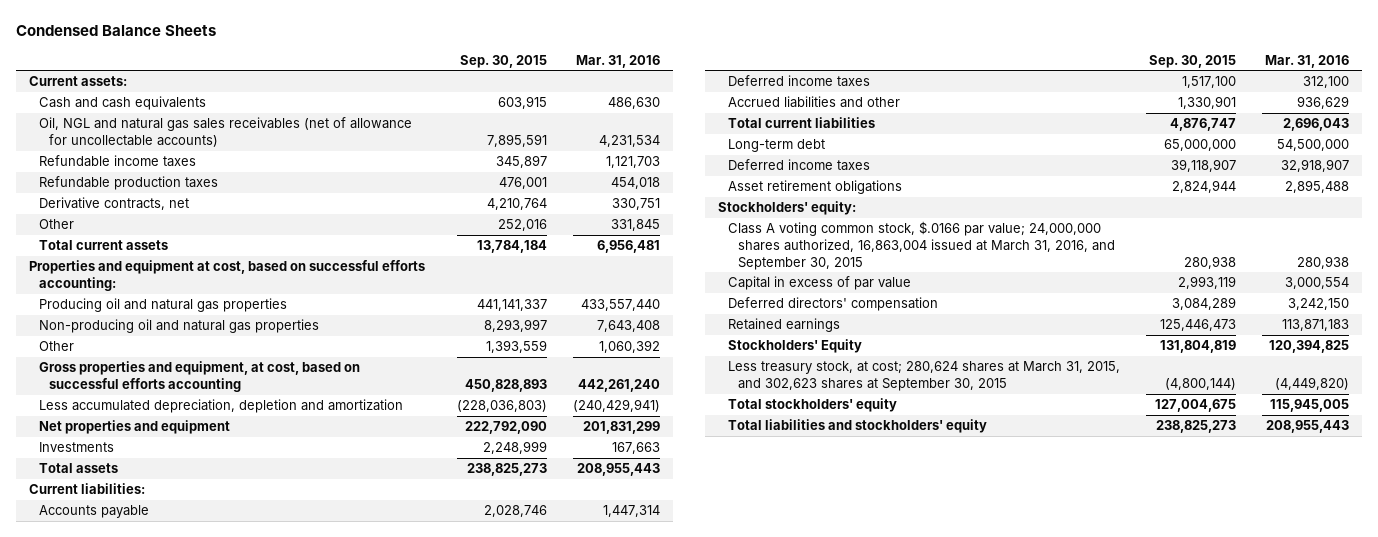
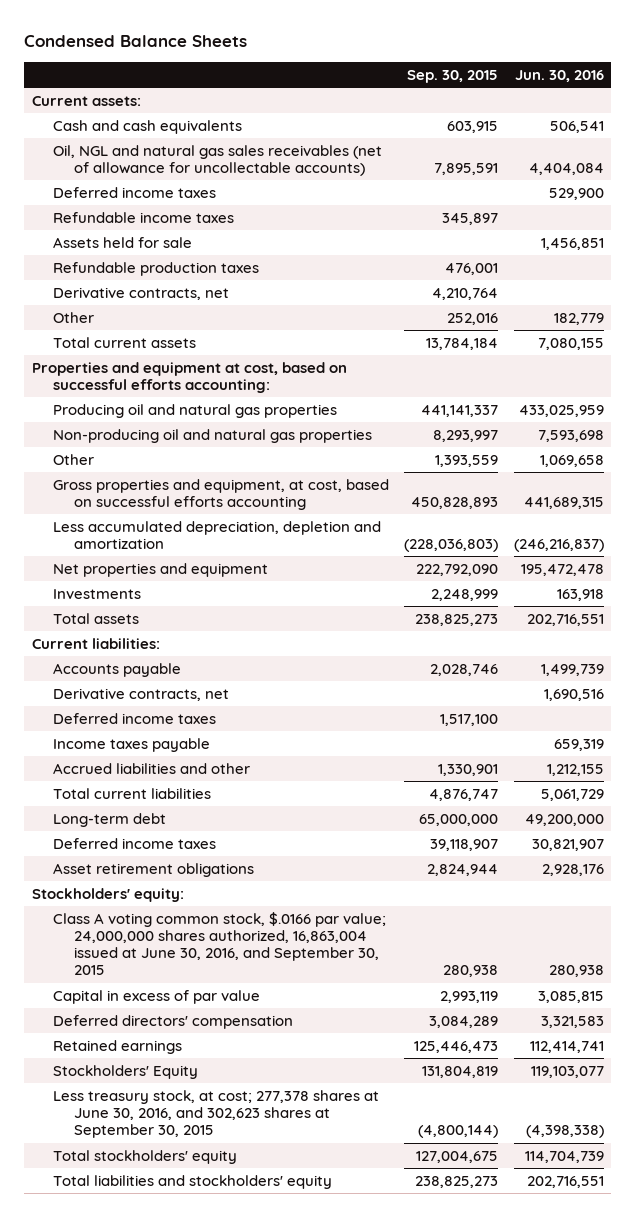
- | Sep. 30, 2015 | Mar. 31, 2016
+ | Sep. 30, 2015 | Jun. 30, 2016
+ Deferred income taxes | | 529,900
+ Assets held for sale | | 1,456,851
+ Derivative contracts, net | | 1,690,516
+ Income taxes payable | | 659,319
- Class A voting common stock, $.0166 par value; 24,000,000 shares authorized, 16,863,004 issued at March 31, 2016, and September 30, 2015 | 280,938 | 280,938
+ Class A voting common stock, $.0166 par value; 24,000,000 shares authorized, 16,863,004 issued at June 30, 2016, and September 30, 2015 | 280,938 | 280,938
- Less treasury stock, at cost; 280,624 shares at March 31, 2015, and 302,623 shares at September 30, 2015 | (4,800,144) | (4,449,820)
+ Less treasury stock, at cost; 277,378 shares at June 30, 2016, and 302,623 shares at September 30, 2015 | (4,800,144) | (4,398,338)

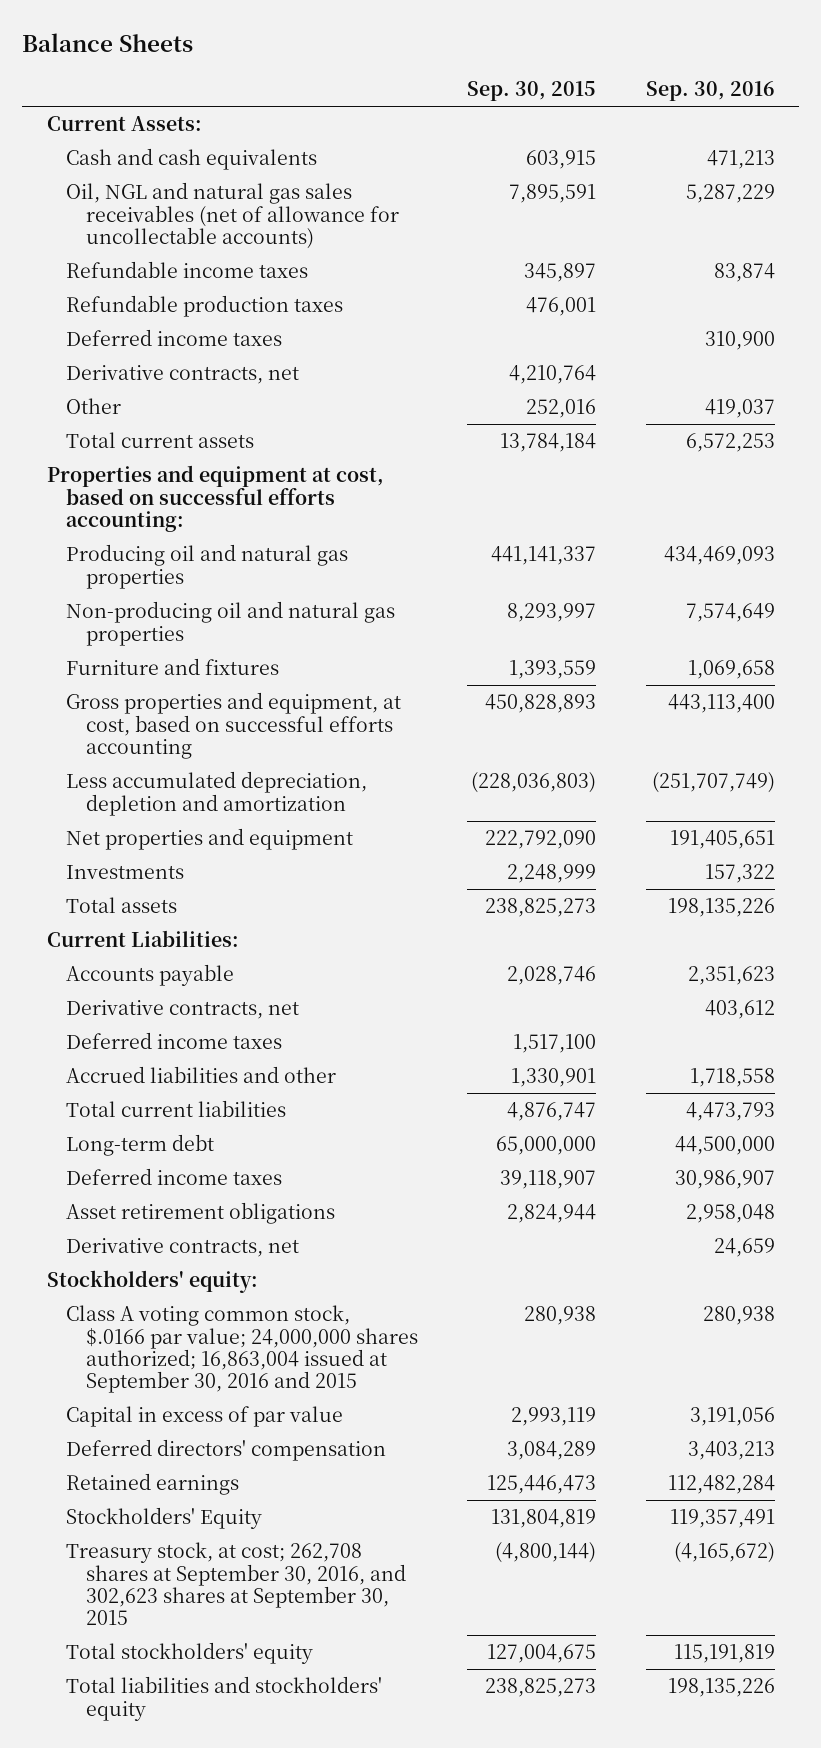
- Condensed Balance Sheets
+ Balance Sheets
- | Sep. 30, 2015 | Jun. 30, 2016
+ | Sep. 30, 2015 | Sep. 30, 2016
- Current assets:
+ Current Assets:
- Assets held for sale | | 1,456,851
moved down: Deferred income taxes | | 310,900
- Other | 1,393,559 | 1,069,658
+ Furniture and fixtures | 1,393,559 | 1,069,658
- Current liabilities:
+ Current Liabilities:
- Income taxes payable | | 659,319
+ Derivative contracts, net | | 24,659
- Class A voting common stock, $.0166 par value; 24,000,000 shares authorized, 16,863,004 issued at June 30, 2016, and September 30, 2015 | 280,938 | 280,938
+ Class A voting common stock, $.0166 par value; 24,000,000 shares authorized; 16,863,004 issued at September 30, 2016 and 2015 | 280,938 | 280,938
- Less treasury stock, at cost; 277,378 shares at June 30, 2016, and 302,623 shares at September 30, 2015 | (4,800,144) | (4,398,338)
+ Treasury stock, at cost; 262,708 shares at September 30, 2016, and 302,623 shares at September 30, 2015 | (4,800,144) | (4,165,672)

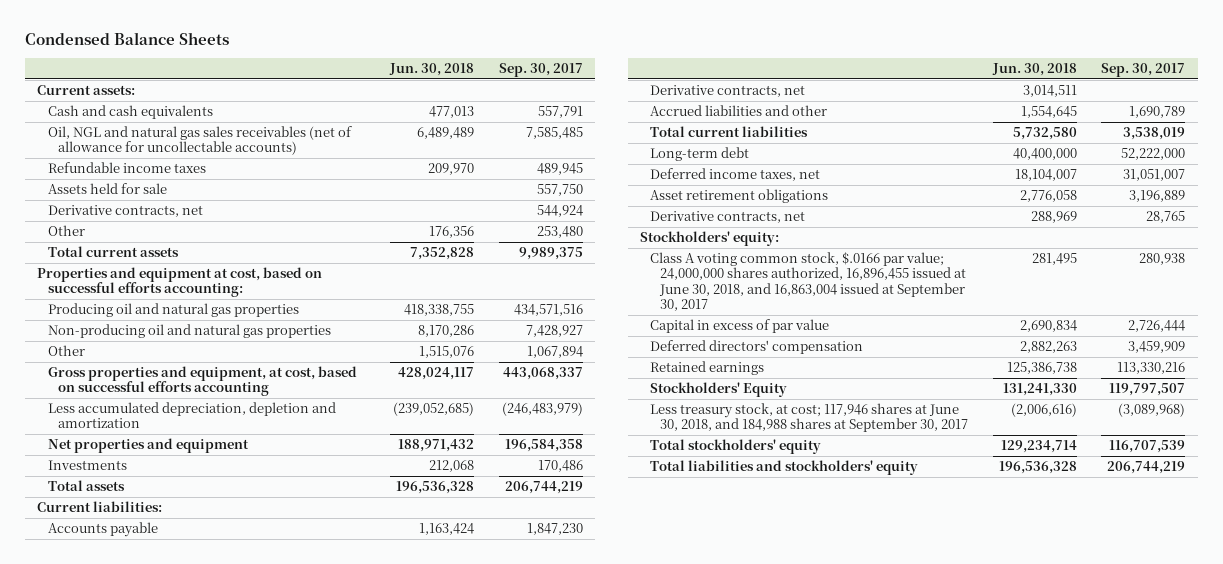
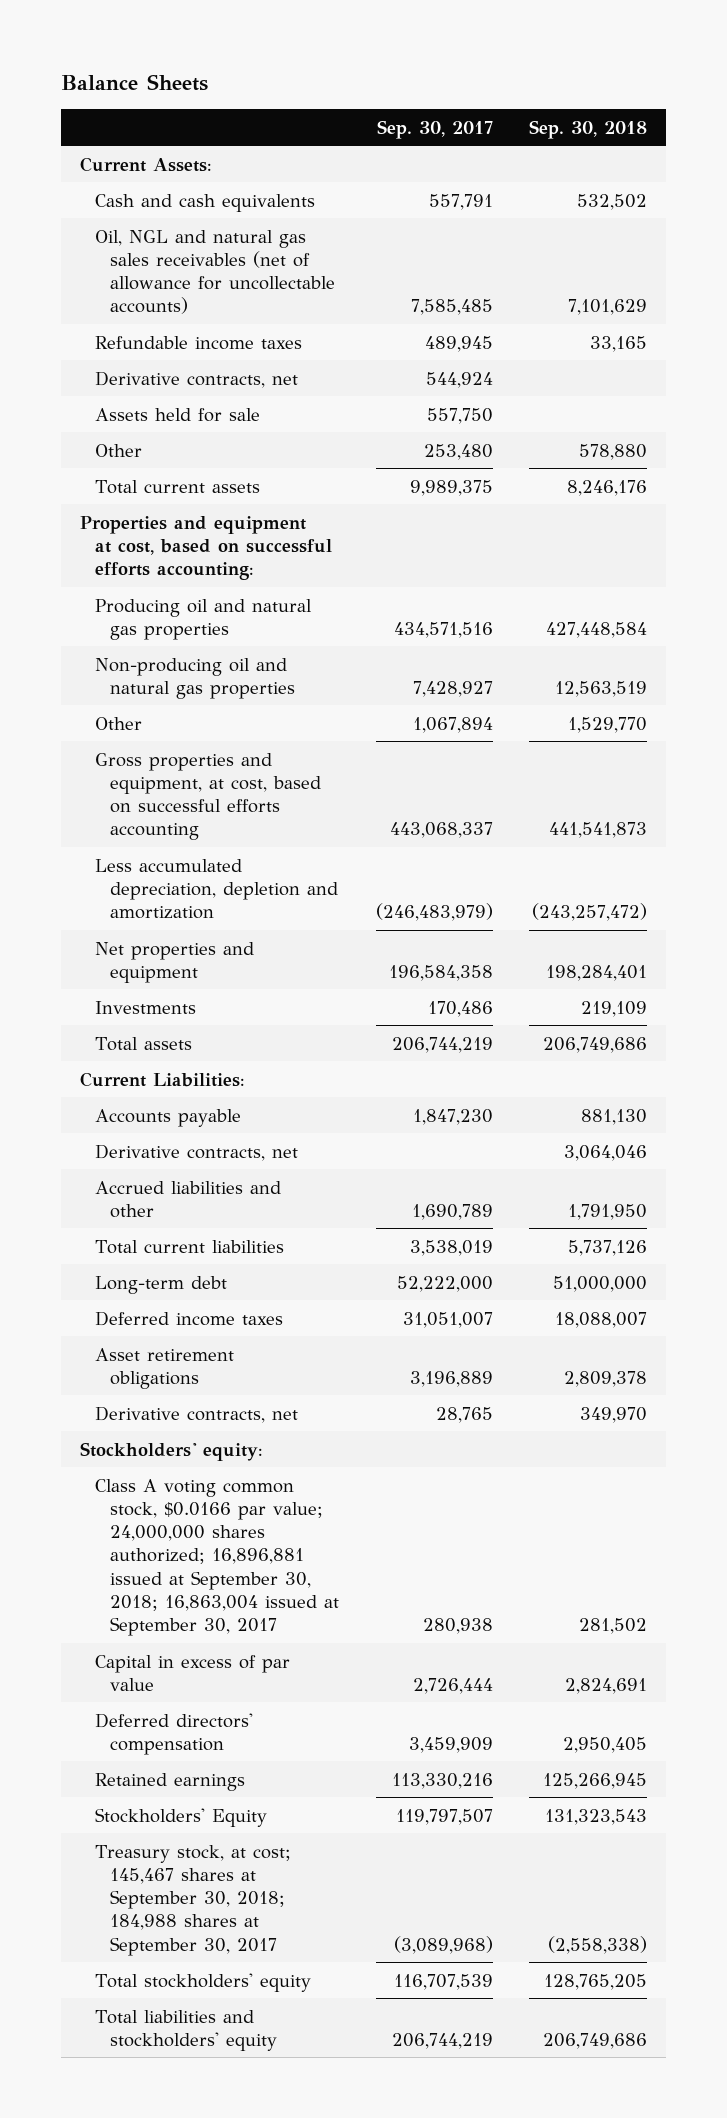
- Condensed Balance Sheets
+ Balance Sheets
- | Jun. 30, 2018 | Sep. 30, 2017
+ | Sep. 30, 2017 | Sep. 30, 2018
- Current assets:
+ Current Assets:
moved down: Assets held for sale | 557,750 |
- Current liabilities:
+ Current Liabilities:
- Deferred income taxes, net | 18,104,007 | 31,051,007
+ Deferred income taxes | 31,051,007 | 18,088,007
- Class A voting common stock, $.0166 par value; 24,000,000 shares authorized, 16,896,455 issued at June 30, 2018, and 16,863,004 issued at September 30, 2017 | 281,495 | 280,938
+ Class A voting common stock, $0.0166 par value; 24,000,000 shares authorized; 16,896,881 issued at September 30, 2018; 16,863,004 issued at September 30, 2017 | 280,938 | 281,502
- Less treasury stock, at cost; 117,946 shares at June 30, 2018, and 184,988 shares at September 30, 2017 | (2,006,616) | (3,089,968)
+ Treasury stock, at cost; 145,467 shares at September 30, 2018; 184,988 shares at September 30, 2017 | (3,089,968) | (2,558,338)

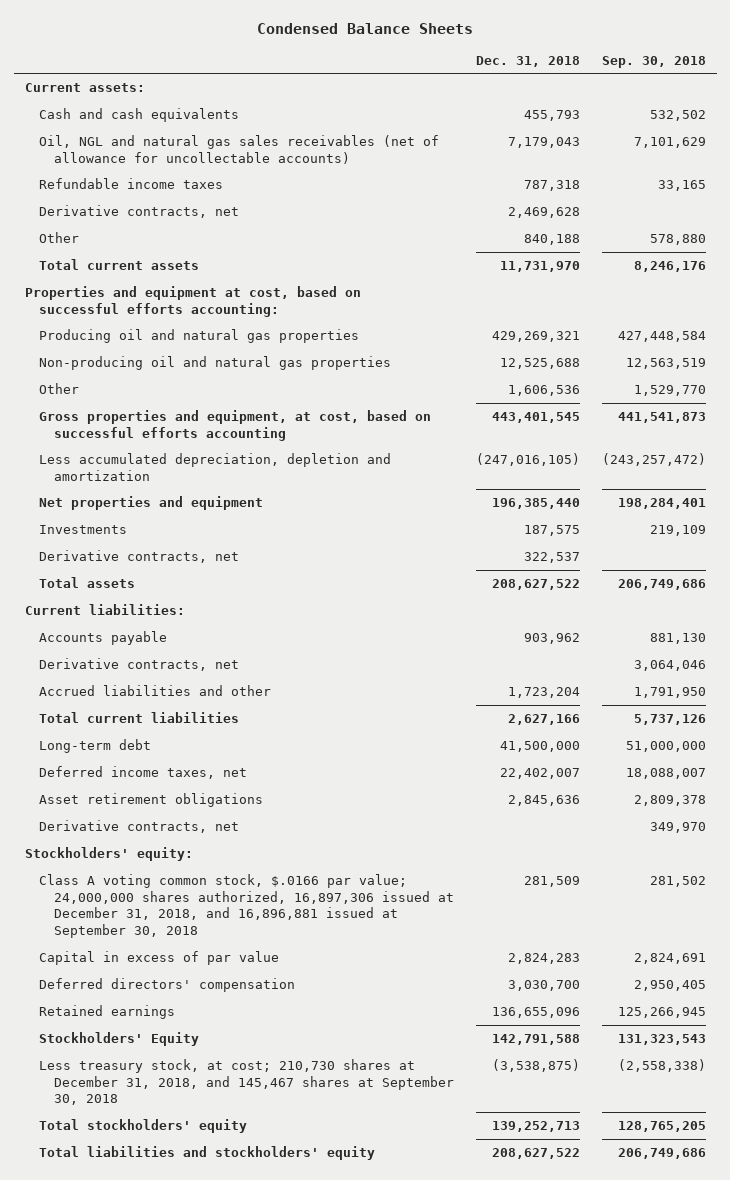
- Balance Sheets
+ Condensed Balance Sheets
- | Sep. 30, 2017 | Sep. 30, 2018
+ | Dec. 31, 2018 | Sep. 30, 2018
- Current Assets:
+ Current assets:
- Assets held for sale | 557,750 |
+ Derivative contracts, net | 322,537 |
- Current Liabilities:
+ Current liabilities:
- Deferred income taxes | 31,051,007 | 18,088,007
+ Deferred income taxes, net | 22,402,007 | 18,088,007
- Class A voting common stock, $0.0166 par value; 24,000,000 shares authorized; 16,896,881 issued at September 30, 2018; 16,863,004 issued at September 30, 2017 | 280,938 | 281,502
+ Class A voting common stock, $.0166 par value; 24,000,000 shares authorized, 16,897,306 issued at December 31, 2018, and 16,896,881 issued at September 30, 2018 | 281,509 | 281,502
- Treasury stock, at cost; 145,467 shares at September 30, 2018; 184,988 shares at September 30, 2017 | (3,089,968) | (2,558,338)
+ Less treasury stock, at cost; 210,730 shares at December 31, 2018, and 145,467 shares at September 30, 2018 | (3,538,875) | (2,558,338)

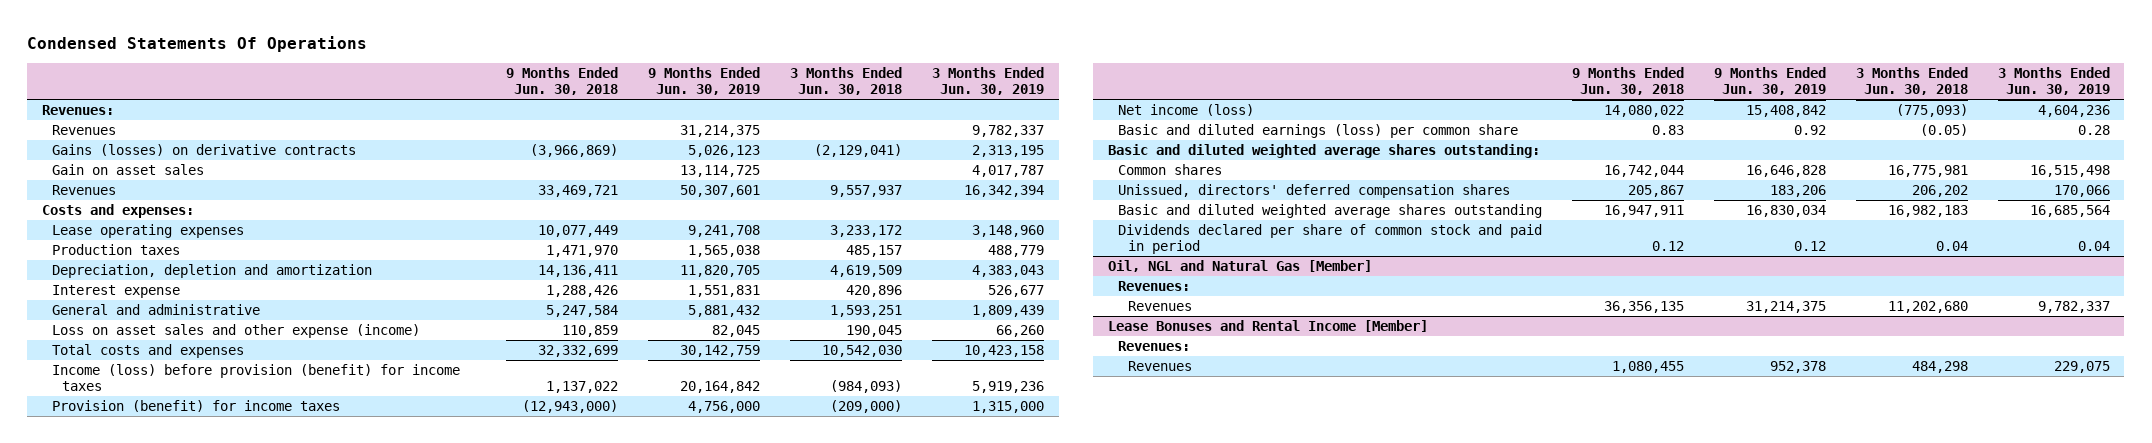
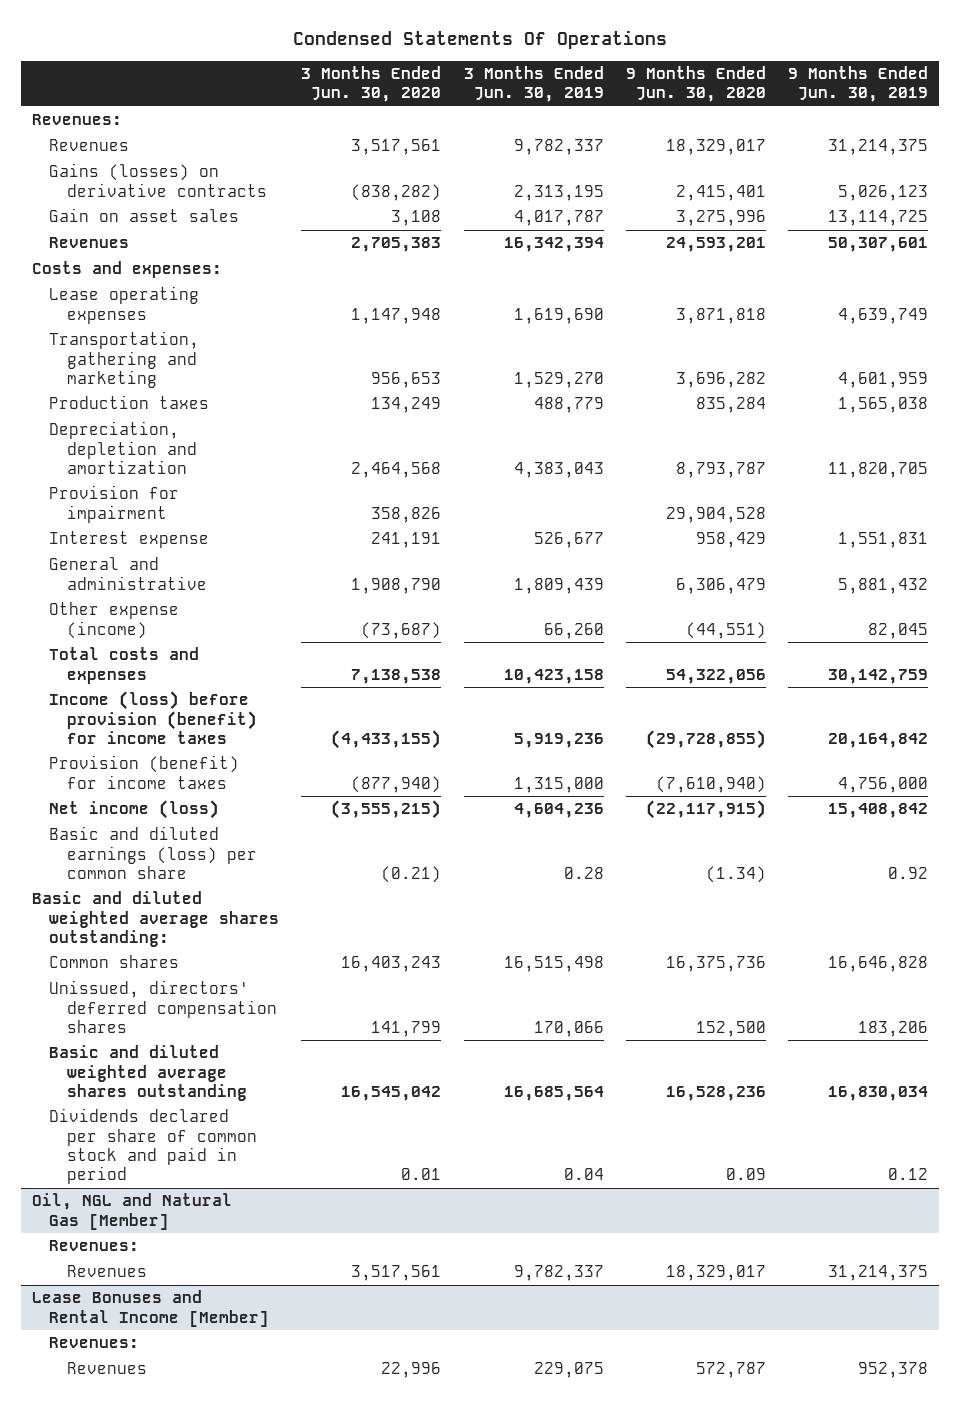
- | 9 Months Ended Jun. 30, 2018 | 9 Months Ended Jun. 30, 2019 | 3 Months Ended Jun. 30, 2018 | 3 Months Ended Jun. 30, 2019
+ | 3 Months Ended Jun. 30, 2020 | 3 Months Ended Jun. 30, 2019 | 9 Months Ended Jun. 30, 2020 | 9 Months Ended Jun. 30, 2019
- Lease operating expenses | 10,077,449 | 9,241,708 | 3,233,172 | 3,148,960
+ Lease operating expenses | 1,147,948 | 1,619,690 | 3,871,818 | 4,639,749
+ Transportation, gathering and marketing | 956,653 | 1,529,270 | 3,696,282 | 4,601,959
+ Provision for impairment | 358,826 | | 29,904,528 |
- Loss on asset sales and other expense (income) | 110,859 | 82,045 | 190,045 | 66,260
+ Other expense (income) | (73,687) | 66,260 | (44,551) | 82,045

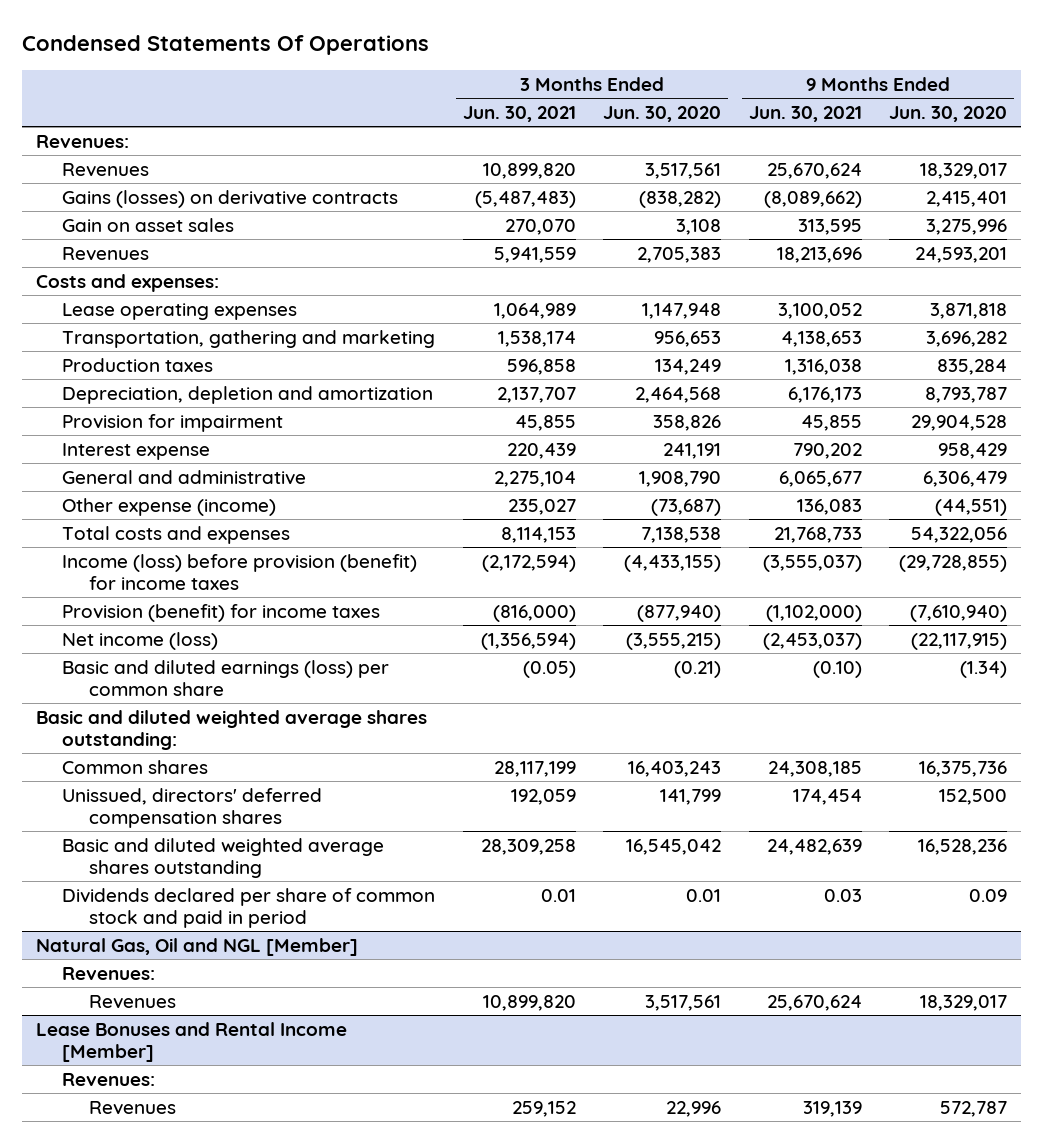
- | 3 Months Ended Jun. 30, 2020 | 3 Months Ended Jun. 30, 2019 | 9 Months Ended Jun. 30, 2020 | 9 Months Ended Jun. 30, 2019
+ | 3 Months Ended Jun. 30, 2021 | 3 Months Ended Jun. 30, 2020 | 9 Months Ended Jun. 30, 2021 | 9 Months Ended Jun. 30, 2020
- Oil, NGL and Natural Gas [Member]
+ Natural Gas, Oil and NGL [Member]

